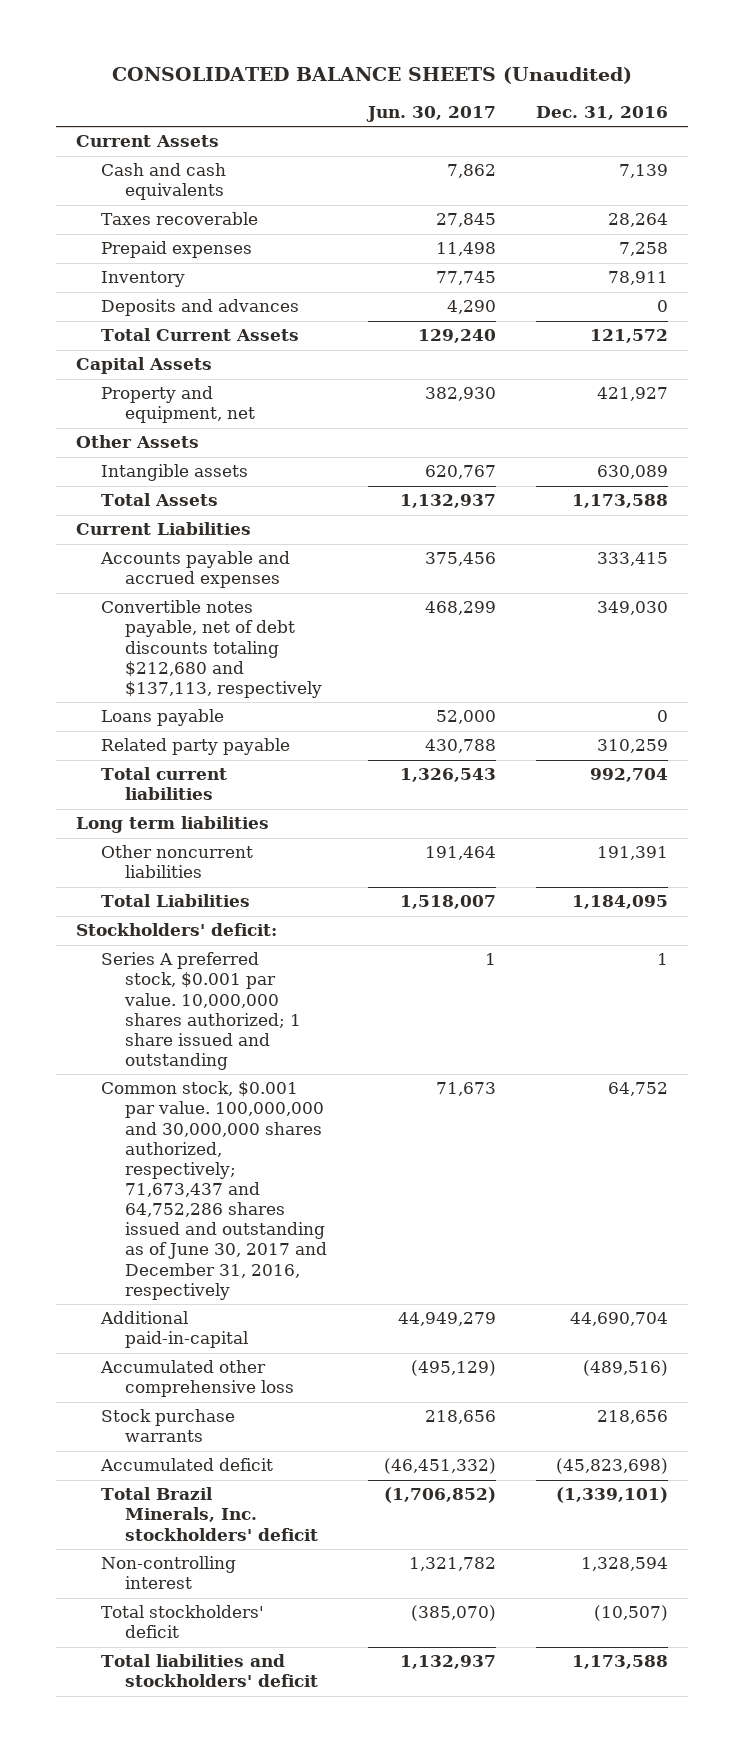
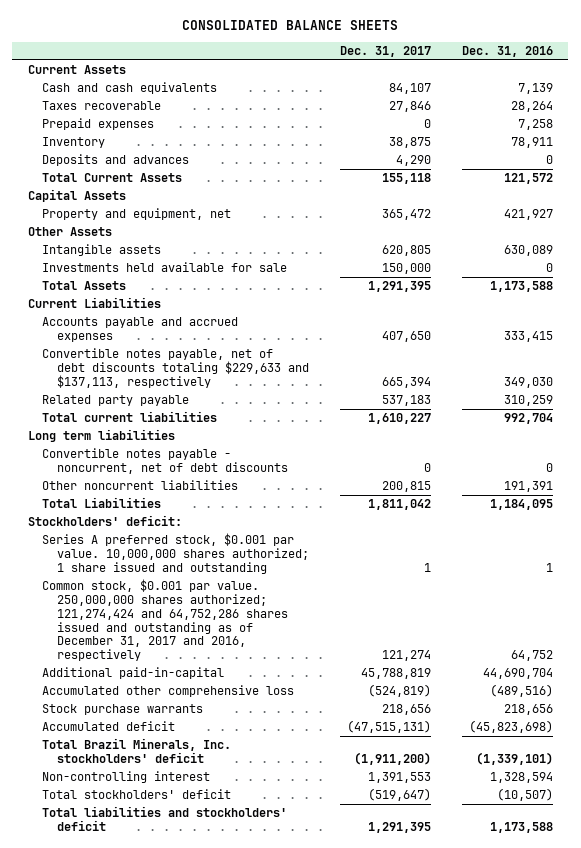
- CONSOLIDATED BALANCE SHEETS (Unaudited)
+ CONSOLIDATED BALANCE SHEETS
- | Jun. 30, 2017 | Dec. 31, 2016
+ | Dec. 31, 2017 | Dec. 31, 2016
+ Investments held available for sale | 150,000 | 0
- Convertible notes payable, net of debt discounts totaling $212,680 and $137,113, respectively | 468,299 | 349,030
- Loans payable | 52,000 | 0
+ Convertible notes payable, net of debt discounts totaling $229,633 and $137,113, respectively | 665,394 | 349,030
+ Convertible notes payable - noncurrent, net of debt discounts | 0 | 0
- Common stock, $0.001 par value. 100,000,000 and 30,000,000 shares authorized, respectively; 71,673,437 and 64,752,286 shares issued and outstanding as of June 30, 2017 and December 31, 2016, respectively | 71,673 | 64,752
+ Common stock, $0.001 par value. 250,000,000 shares authorized; 121,274,424 and 64,752,286 shares issued and outstanding as of December 31, 2017 and 2016, respectively | 121,274 | 64,752

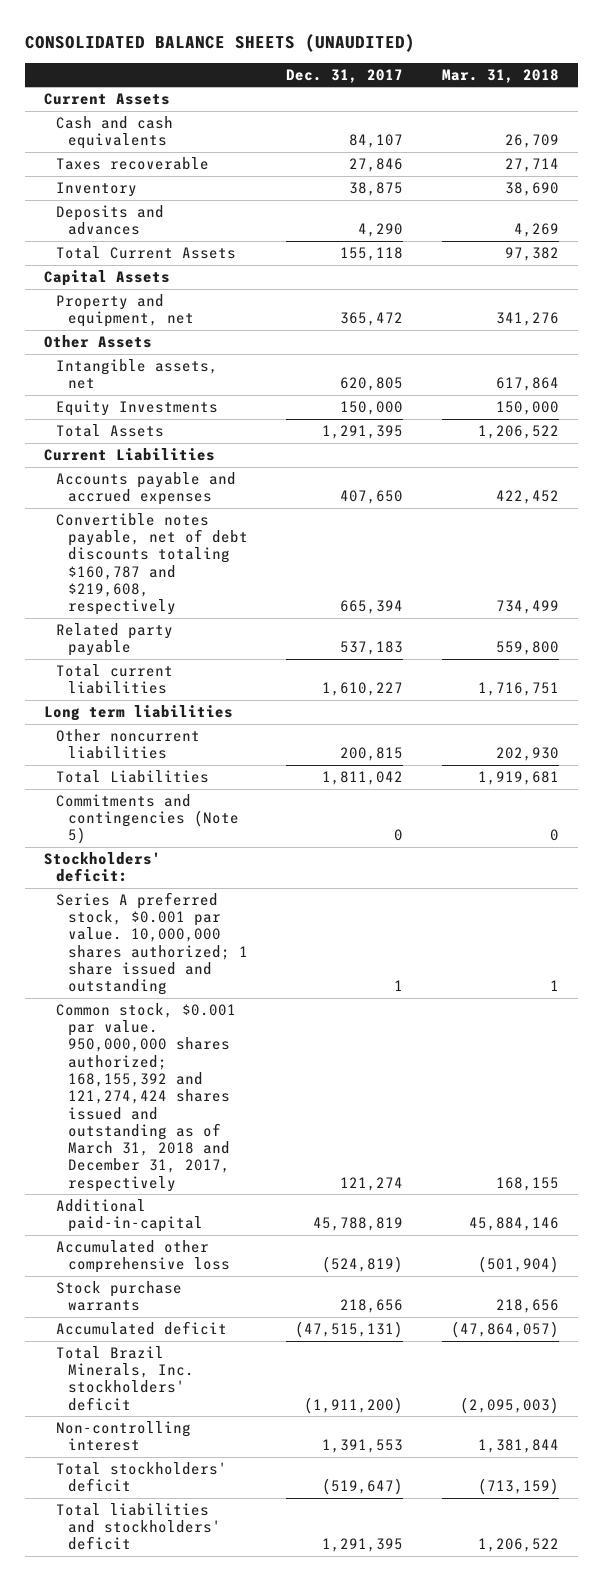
- CONSOLIDATED BALANCE SHEETS
+ CONSOLIDATED BALANCE SHEETS (UNAUDITED)
- | Dec. 31, 2017 | Dec. 31, 2016
+ | Dec. 31, 2017 | Mar. 31, 2018
- Prepaid expenses | 0 | 7,258
- Intangible assets | 620,805 | 630,089
- Investments held available for sale | 150,000 | 0
+ Intangible assets, net | 620,805 | 617,864
+ Equity Investments | 150,000 | 150,000
- Convertible notes payable, net of debt discounts totaling $229,633 and $137,113, respectively | 665,394 | 349,030
+ Convertible notes payable, net of debt discounts totaling $160,787 and $219,608, respectively | 665,394 | 734,499
- Convertible notes payable - noncurrent, net of debt discounts | 0 | 0
+ Commitments and contingencies (Note 5) | 0 | 0
- Common stock, $0.001 par value. 250,000,000 shares authorized; 121,274,424 and 64,752,286 shares issued and outstanding as of December 31, 2017 and 2016, respectively | 121,274 | 64,752
+ Common stock, $0.001 par value. 950,000,000 shares authorized; 168,155,392 and 121,274,424 shares issued and outstanding as of March 31, 2018 and December 31, 2017, respectively | 121,274 | 168,155

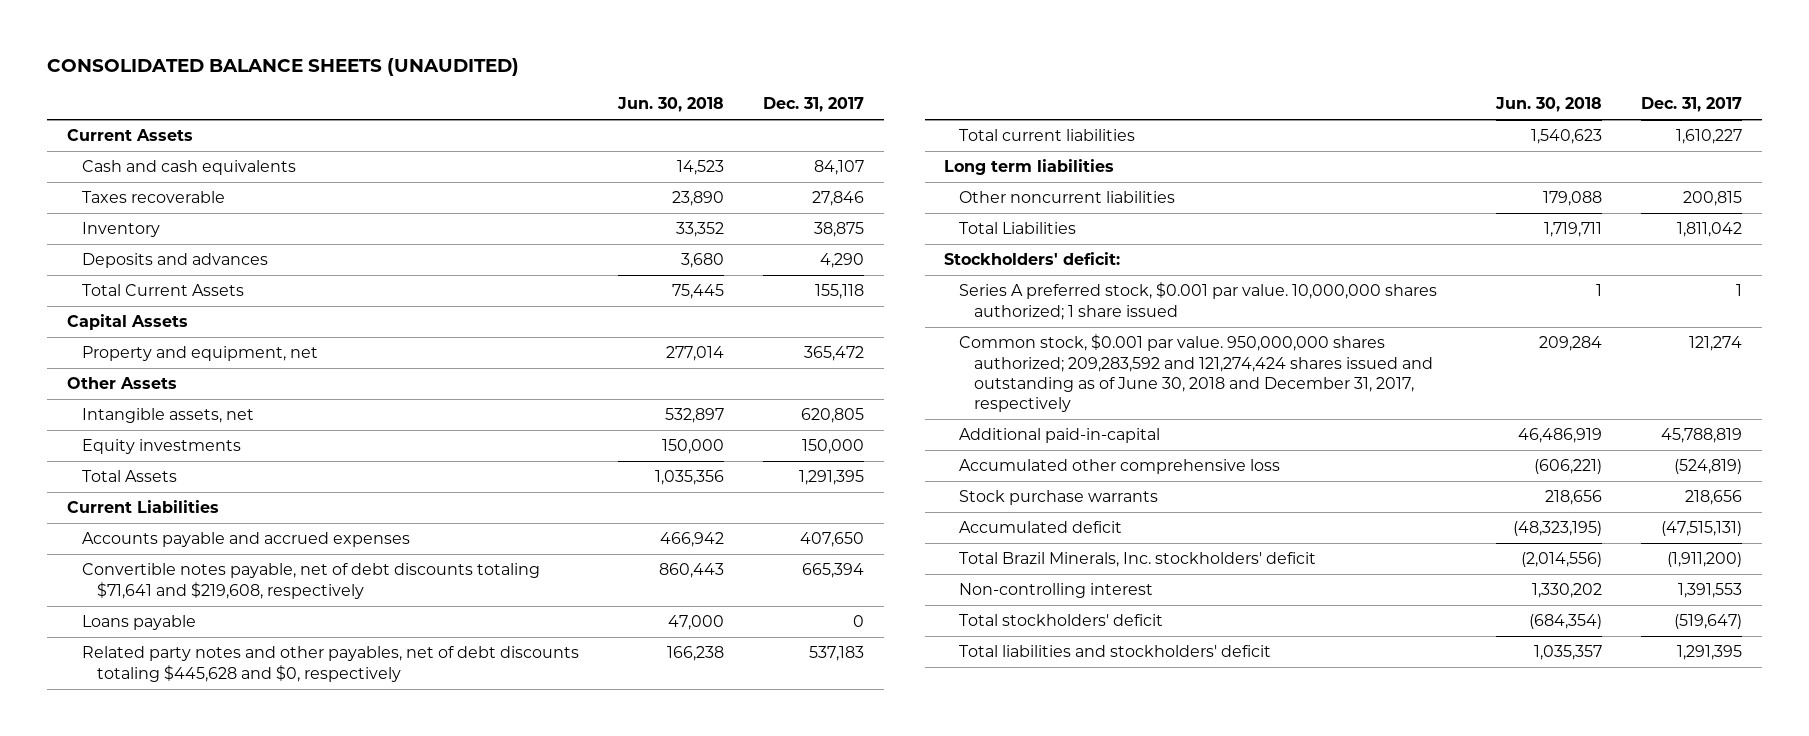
- | Dec. 31, 2017 | Mar. 31, 2018
+ | Jun. 30, 2018 | Dec. 31, 2017
- Equity Investments | 150,000 | 150,000
+ Equity investments | 150,000 | 150,000
- Convertible notes payable, net of debt discounts totaling $160,787 and $219,608, respectively | 665,394 | 734,499
- Related party payable | 537,183 | 559,800
+ Convertible notes payable, net of debt discounts totaling $71,641 and $219,608, respectively | 860,443 | 665,394
+ Loans payable | 47,000 | 0
+ Related party notes and other payables, net of debt discounts totaling $445,628 and $0, respectively | 166,238 | 537,183
- Commitments and contingencies (Note 5) | 0 | 0
- Series A preferred stock, $0.001 par value. 10,000,000 shares authorized; 1 share issued and outstanding | 1 | 1
- Common stock, $0.001 par value. 950,000,000 shares authorized; 168,155,392 and 121,274,424 shares issued and outstanding as of March 31, 2018 and December 31, 2017, respectively | 121,274 | 168,155
+ Series A preferred stock, $0.001 par value. 10,000,000 shares authorized; 1 share issued | 1 | 1
+ Common stock, $0.001 par value. 950,000,000 shares authorized; 209,283,592 and 121,274,424 shares issued and outstanding as of June 30, 2018 and December 31, 2017, respectively | 209,284 | 121,274

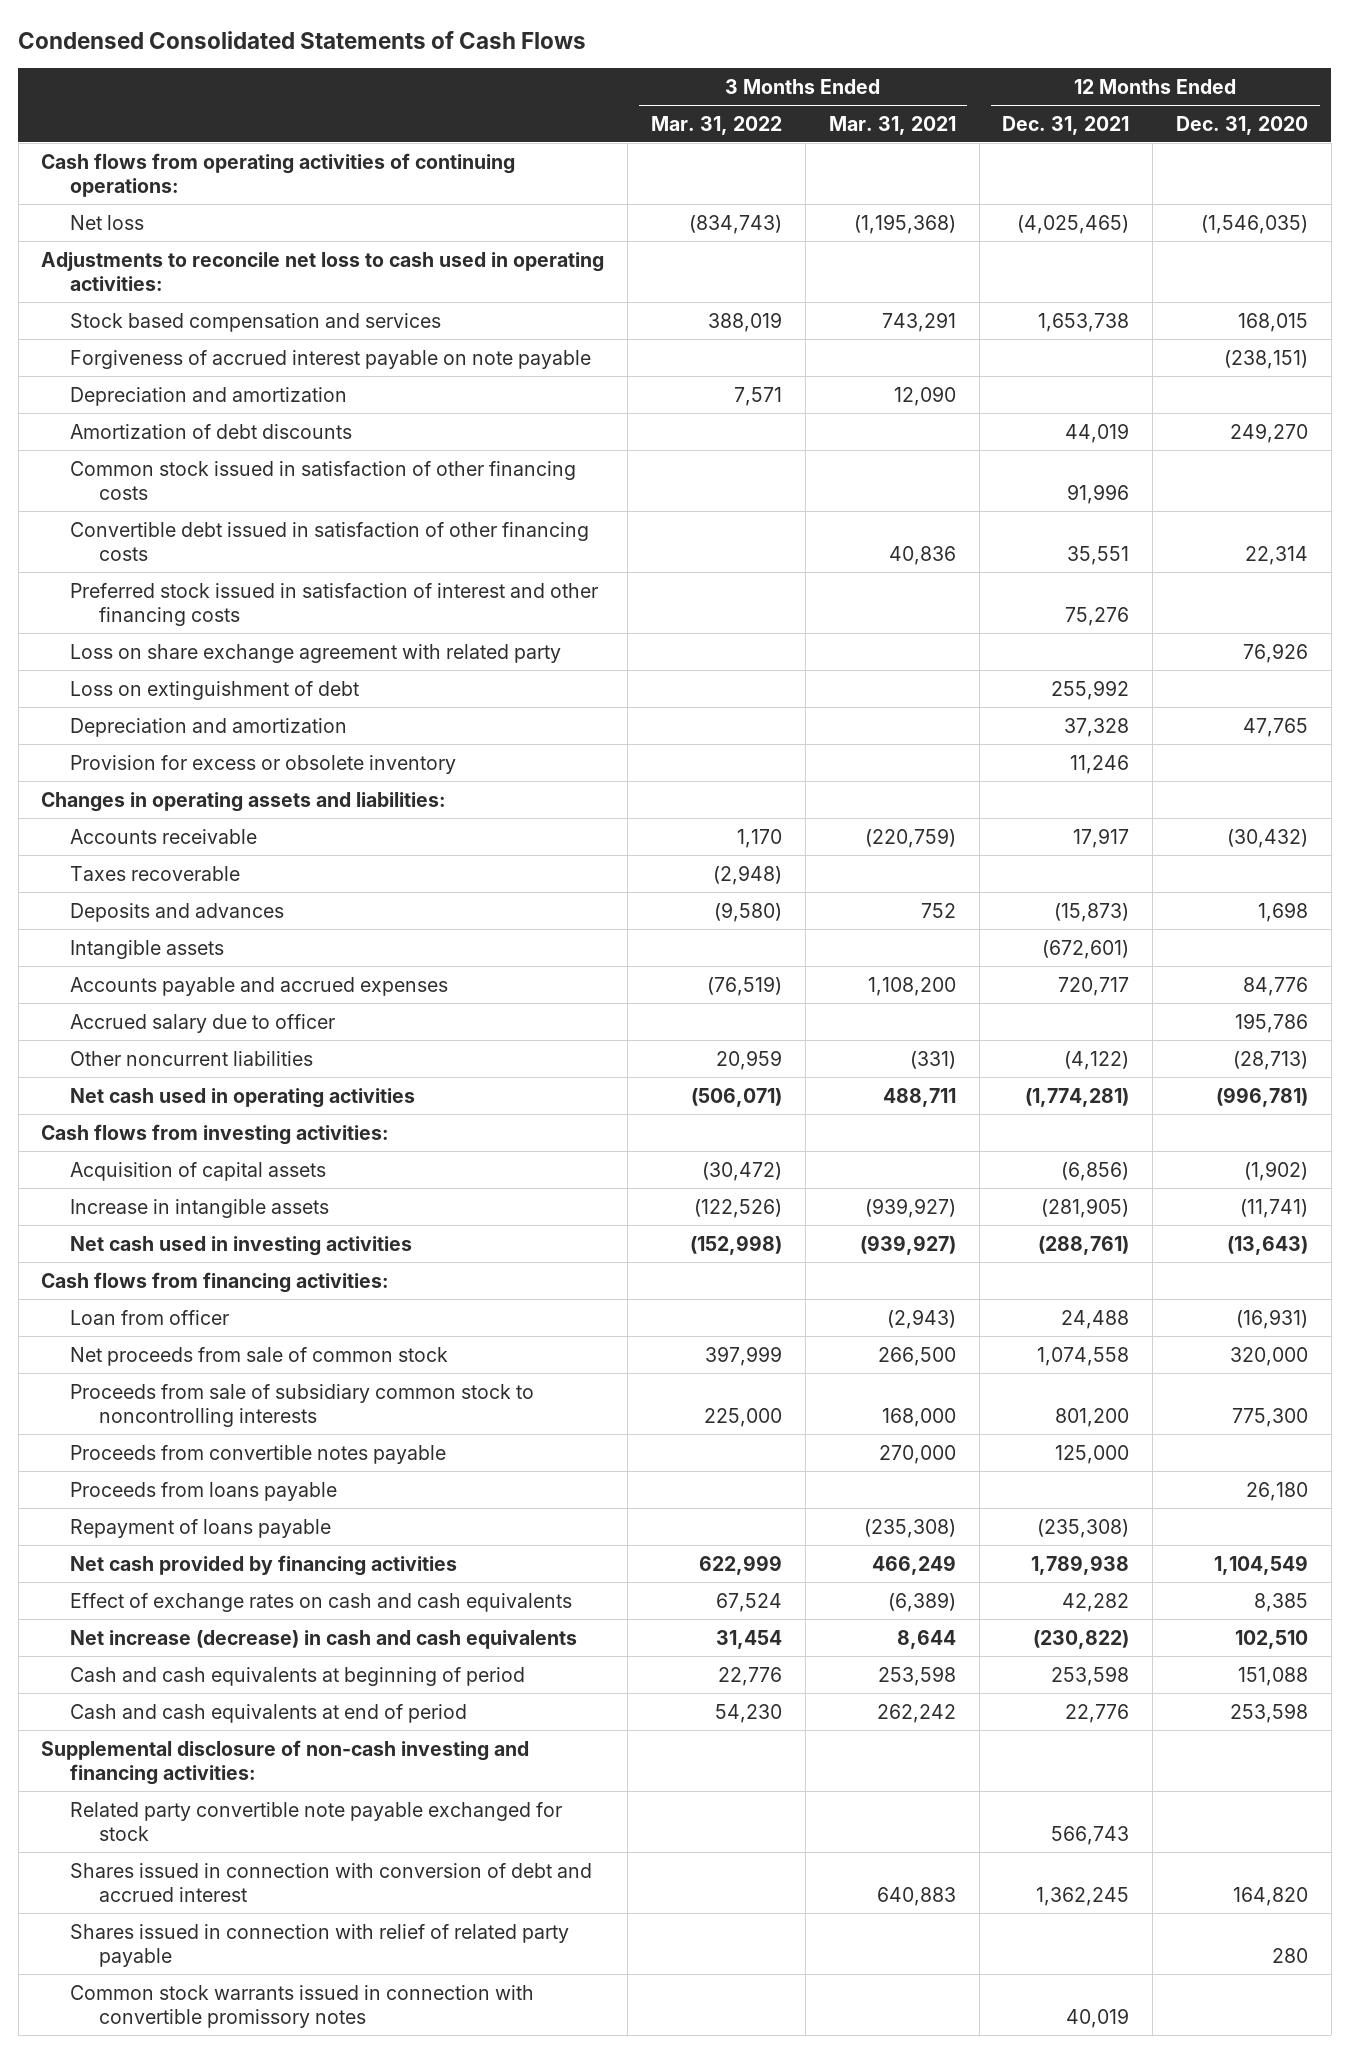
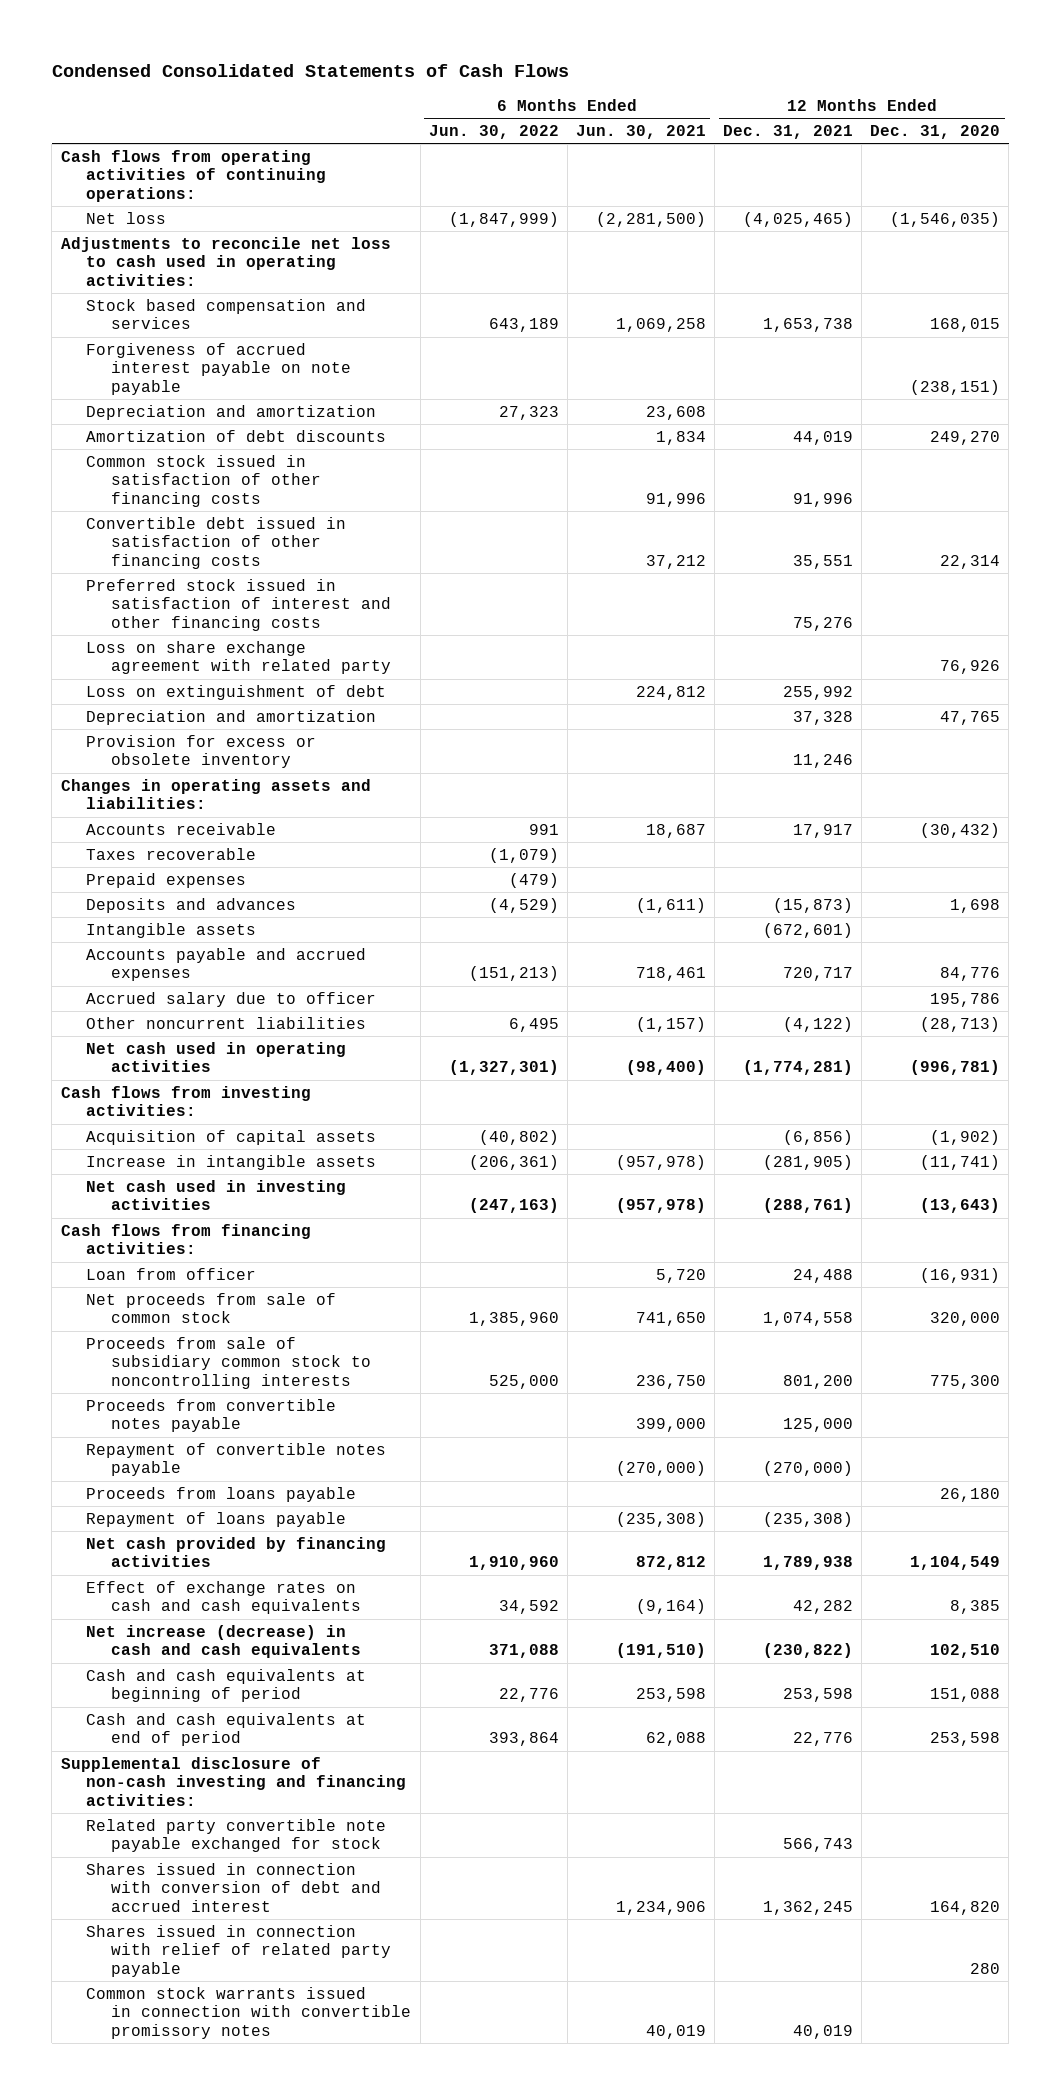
- | 3 Months Ended Mar. 31, 2022 | 3 Months Ended Mar. 31, 2021 | 12 Months Ended Dec. 31, 2021 | 12 Months Ended Dec. 31, 2020
+ | 6 Months Ended Jun. 30, 2022 | 6 Months Ended Jun. 30, 2021 | 12 Months Ended Dec. 31, 2021 | 12 Months Ended Dec. 31, 2020
+ Prepaid expenses | (479) | | |
+ Repayment of convertible notes payable | | (270,000) | (270,000) |

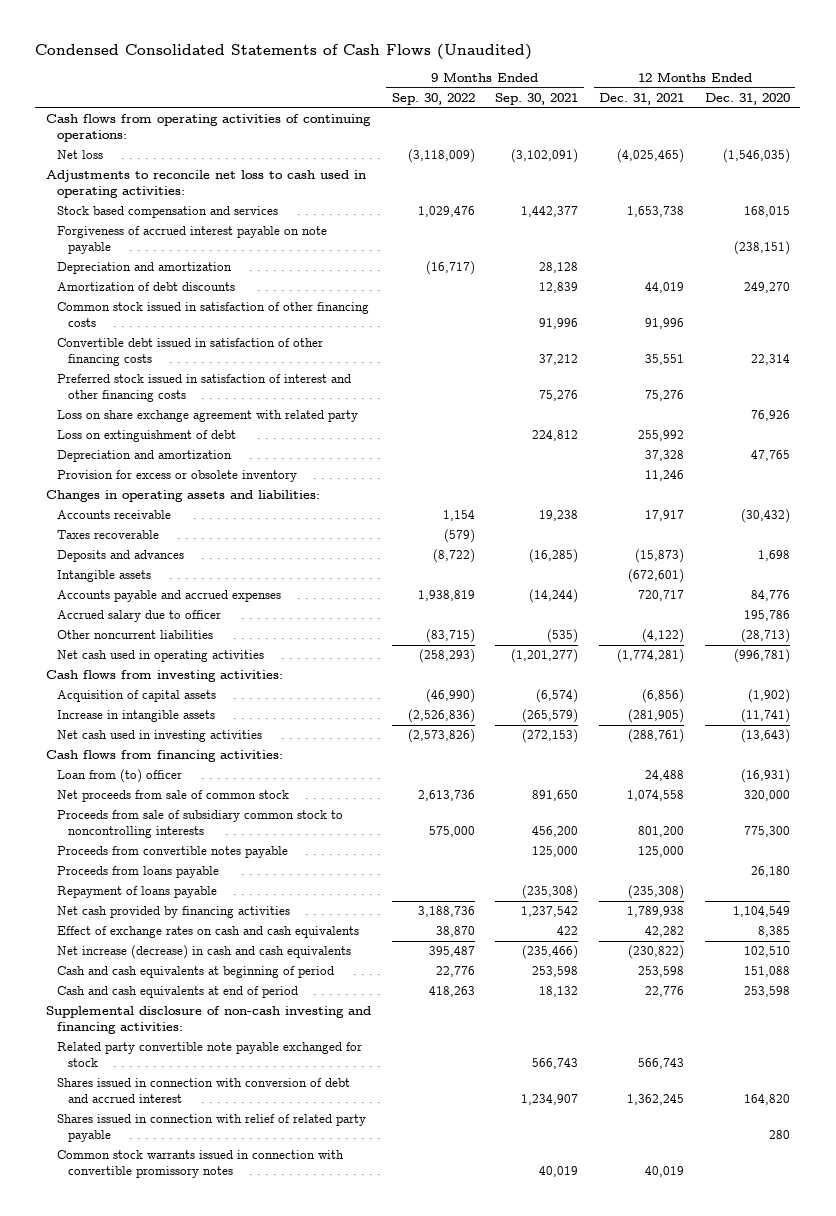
- Condensed Consolidated Statements of Cash Flows
+ Condensed Consolidated Statements of Cash Flows (Unaudited)
- | 6 Months Ended Jun. 30, 2022 | 6 Months Ended Jun. 30, 2021 | 12 Months Ended Dec. 31, 2021 | 12 Months Ended Dec. 31, 2020
+ | 9 Months Ended Sep. 30, 2022 | 9 Months Ended Sep. 30, 2021 | 12 Months Ended Dec. 31, 2021 | 12 Months Ended Dec. 31, 2020
- Prepaid expenses | (479) | | |
- Loan from officer | | 5,720 | 24,488 | (16,931)
+ Loan from (to) officer | | | 24,488 | (16,931)
- Repayment of convertible notes payable | | (270,000) | (270,000) |

